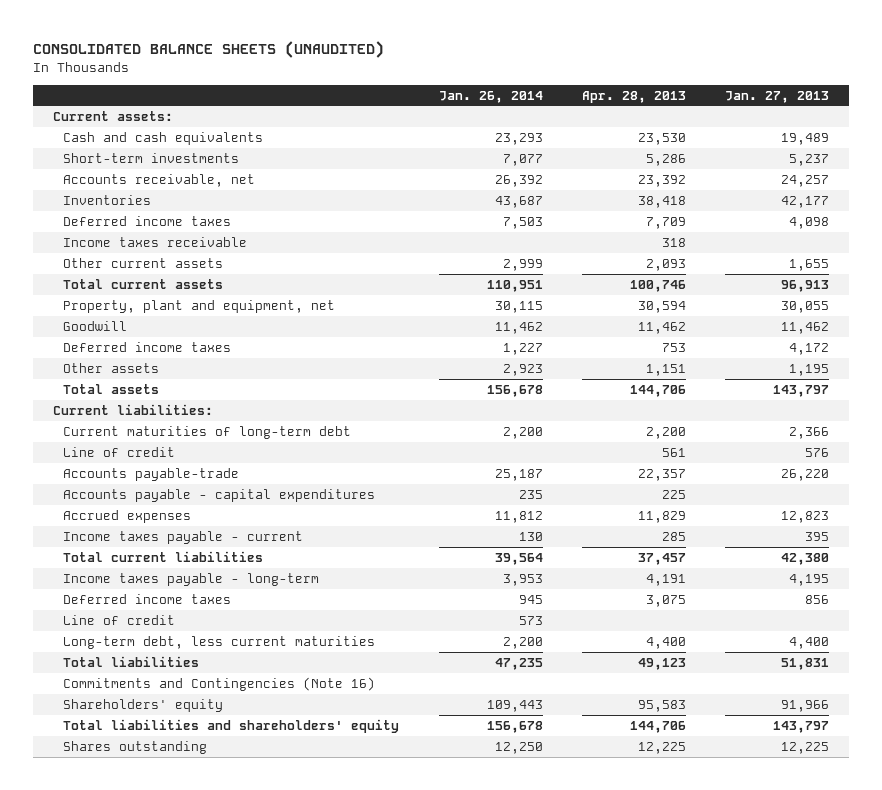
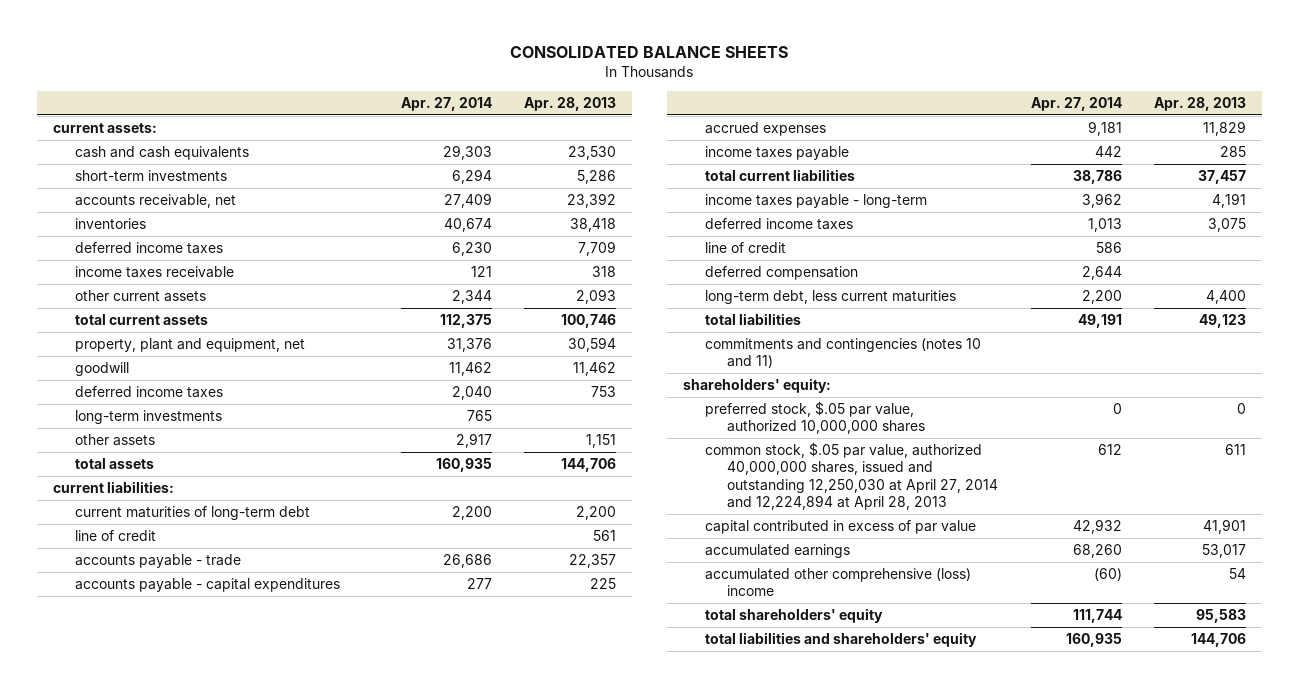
- CONSOLIDATED BALANCE SHEETS (UNAUDITED)
+ CONSOLIDATED BALANCE SHEETS
- | Jan. 26, 2014 | Apr. 28, 2013 | Jan. 27, 2013
+ | Apr. 27, 2014 | Apr. 28, 2013
- Current assets:
- Cash and cash equivalents | 23,293 | 23,530 | 19,489
- Short-term investments | 7,077 | 5,286 | 5,237
- Accounts receivable, net | 26,392 | 23,392 | 24,257
- Inventories | 43,687 | 38,418 | 42,177
- Deferred income taxes | 7,503 | 7,709 | 4,098
- Income taxes receivable | | 318 |
- Other current assets | 2,999 | 2,093 | 1,655
- Total current assets | 110,951 | 100,746 | 96,913
- Property, plant and equipment, net | 30,115 | 30,594 | 30,055
- Goodwill | 11,462 | 11,462 | 11,462
- Deferred income taxes | 1,227 | 753 | 4,172
- Other assets | 2,923 | 1,151 | 1,195
- Total assets | 156,678 | 144,706 | 143,797
- Current liabilities:
- Current maturities of long-term debt | 2,200 | 2,200 | 2,366
- Line of credit | | 561 | 576
- Accounts payable-trade | 25,187 | 22,357 | 26,220
- Accounts payable - capital expenditures | 235 | 225 |
- Accrued expenses | 11,812 | 11,829 | 12,823
- Income taxes payable - current | 130 | 285 | 395
- Total current liabilities | 39,564 | 37,457 | 42,380
- Income taxes payable - long-term | 3,953 | 4,191 | 4,195
- Deferred income taxes | 945 | 3,075 | 856
- Line of credit | 573 | |
- Long-term debt, less current maturities | 2,200 | 4,400 | 4,400
- Total liabilities | 47,235 | 49,123 | 51,831
- Commitments and Contingencies (Note 16)
- Shareholders' equity | 109,443 | 95,583 | 91,966
- Total liabilities and shareholders' equity | 156,678 | 144,706 | 143,797
- Shares outstanding | 12,250 | 12,225 | 12,225
+ current assets:
+ cash and cash equivalents | 29,303 | 23,530
+ short-term investments | 6,294 | 5,286
+ accounts receivable, net | 27,409 | 23,392
+ inventories | 40,674 | 38,418
+ deferred income taxes | 6,230 | 7,709
+ income taxes receivable | 121 | 318
+ other current assets | 2,344 | 2,093
+ total current assets | 112,375 | 100,746
+ property, plant and equipment, net | 31,376 | 30,594
+ goodwill | 11,462 | 11,462
+ deferred income taxes | 2,040 | 753
+ long-term investments | 765 |
+ other assets | 2,917 | 1,151
+ total assets | 160,935 | 144,706
+ current liabilities:
+ current maturities of long-term debt | 2,200 | 2,200
+ line of credit | | 561
+ accounts payable - trade | 26,686 | 22,357
+ accounts payable - capital expenditures | 277 | 225
+ accrued expenses | 9,181 | 11,829
+ income taxes payable | 442 | 285
+ total current liabilities | 38,786 | 37,457
+ income taxes payable - long-term | 3,962 | 4,191
+ deferred income taxes | 1,013 | 3,075
+ line of credit | 586 |
+ deferred compensation | 2,644 |
+ long-term debt, less current maturities | 2,200 | 4,400
+ total liabilities | 49,191 | 49,123
+ commitments and contingencies (notes 10 and 11)
+ shareholders' equity:
+ preferred stock, $.05 par value, authorized 10,000,000 shares | 0 | 0
+ common stock, $.05 par value, authorized 40,000,000 shares, issued and outstanding 12,250,030 at April 27, 2014 and 12,224,894 at April 28, 2013 | 612 | 611
+ capital contributed in excess of par value | 42,932 | 41,901
+ accumulated earnings | 68,260 | 53,017
+ accumulated other comprehensive (loss) income | (60) | 54
+ total shareholders' equity | 111,744 | 95,583
+ total liabilities and shareholders' equity | 160,935 | 144,706

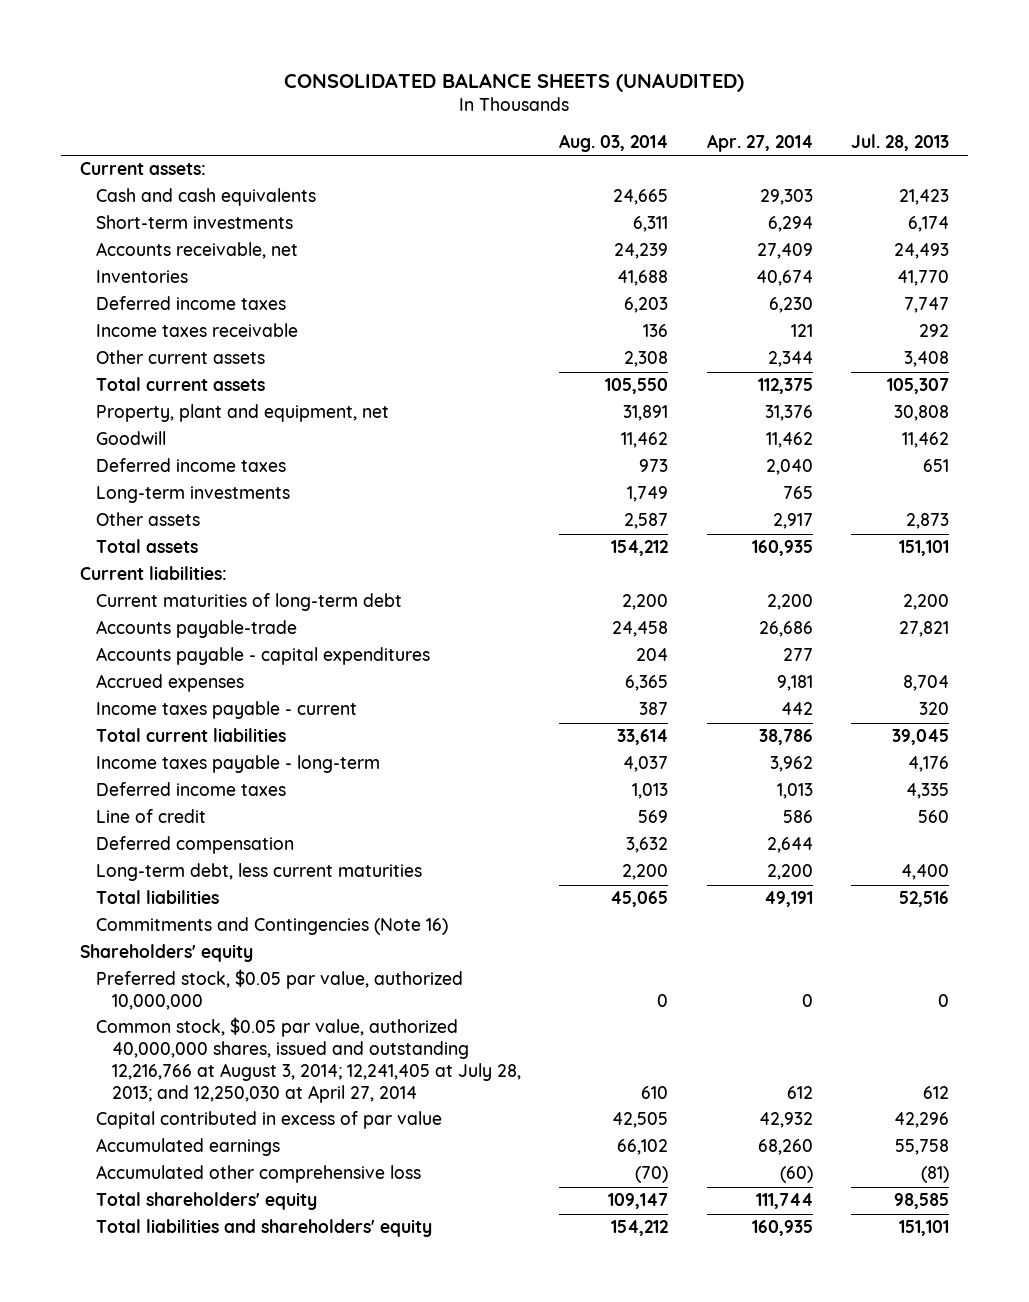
- CONSOLIDATED BALANCE SHEETS
+ CONSOLIDATED BALANCE SHEETS (UNAUDITED)
- | Apr. 27, 2014 | Apr. 28, 2013
+ | Aug. 03, 2014 | Apr. 27, 2014 | Jul. 28, 2013
- current assets:
- cash and cash equivalents | 29,303 | 23,530
- short-term investments | 6,294 | 5,286
- accounts receivable, net | 27,409 | 23,392
- inventories | 40,674 | 38,418
- deferred income taxes | 6,230 | 7,709
- income taxes receivable | 121 | 318
- other current assets | 2,344 | 2,093
- total current assets | 112,375 | 100,746
- property, plant and equipment, net | 31,376 | 30,594
- goodwill | 11,462 | 11,462
- deferred income taxes | 2,040 | 753
- long-term investments | 765 |
- other assets | 2,917 | 1,151
- total assets | 160,935 | 144,706
- current liabilities:
- current maturities of long-term debt | 2,200 | 2,200
- line of credit | | 561
- accounts payable - trade | 26,686 | 22,357
- accounts payable - capital expenditures | 277 | 225
- accrued expenses | 9,181 | 11,829
- income taxes payable | 442 | 285
- total current liabilities | 38,786 | 37,457
- income taxes payable - long-term | 3,962 | 4,191
- deferred income taxes | 1,013 | 3,075
- line of credit | 586 |
- deferred compensation | 2,644 |
- long-term debt, less current maturities | 2,200 | 4,400
- total liabilities | 49,191 | 49,123
- commitments and contingencies (notes 10 and 11)
- shareholders' equity:
- preferred stock, $.05 par value, authorized 10,000,000 shares | 0 | 0
- common stock, $.05 par value, authorized 40,000,000 shares, issued and outstanding 12,250,030 at April 27, 2014 and 12,224,894 at April 28, 2013 | 612 | 611
- capital contributed in excess of par value | 42,932 | 41,901
- accumulated earnings | 68,260 | 53,017
- accumulated other comprehensive (loss) income | (60) | 54
- total shareholders' equity | 111,744 | 95,583
- total liabilities and shareholders' equity | 160,935 | 144,706
+ Current assets:
+ Cash and cash equivalents | 24,665 | 29,303 | 21,423
+ Short-term investments | 6,311 | 6,294 | 6,174
+ Accounts receivable, net | 24,239 | 27,409 | 24,493
+ Inventories | 41,688 | 40,674 | 41,770
+ Deferred income taxes | 6,203 | 6,230 | 7,747
+ Income taxes receivable | 136 | 121 | 292
+ Other current assets | 2,308 | 2,344 | 3,408
+ Total current assets | 105,550 | 112,375 | 105,307
+ Property, plant and equipment, net | 31,891 | 31,376 | 30,808
+ Goodwill | 11,462 | 11,462 | 11,462
+ Deferred income taxes | 973 | 2,040 | 651
+ Long-term investments | 1,749 | 765 |
+ Other assets | 2,587 | 2,917 | 2,873
+ Total assets | 154,212 | 160,935 | 151,101
+ Current liabilities:
+ Current maturities of long-term debt | 2,200 | 2,200 | 2,200
+ Accounts payable-trade | 24,458 | 26,686 | 27,821
+ Accounts payable - capital expenditures | 204 | 277 |
+ Accrued expenses | 6,365 | 9,181 | 8,704
+ Income taxes payable - current | 387 | 442 | 320
+ Total current liabilities | 33,614 | 38,786 | 39,045
+ Income taxes payable - long-term | 4,037 | 3,962 | 4,176
+ Deferred income taxes | 1,013 | 1,013 | 4,335
+ Line of credit | 569 | 586 | 560
+ Deferred compensation | 3,632 | 2,644 |
+ Long-term debt, less current maturities | 2,200 | 2,200 | 4,400
+ Total liabilities | 45,065 | 49,191 | 52,516
+ Commitments and Contingencies (Note 16)
+ Shareholders' equity
+ Preferred stock, $0.05 par value, authorized 10,000,000 | 0 | 0 | 0
+ Common stock, $0.05 par value, authorized 40,000,000 shares, issued and outstanding 12,216,766 at August 3, 2014; 12,241,405 at July 28, 2013; and 12,250,030 at April 27, 2014 | 610 | 612 | 612
+ Capital contributed in excess of par value | 42,505 | 42,932 | 42,296
+ Accumulated earnings | 66,102 | 68,260 | 55,758
+ Accumulated other comprehensive loss | (70) | (60) | (81)
+ Total shareholders' equity | 109,147 | 111,744 | 98,585
+ Total liabilities and shareholders' equity | 154,212 | 160,935 | 151,101

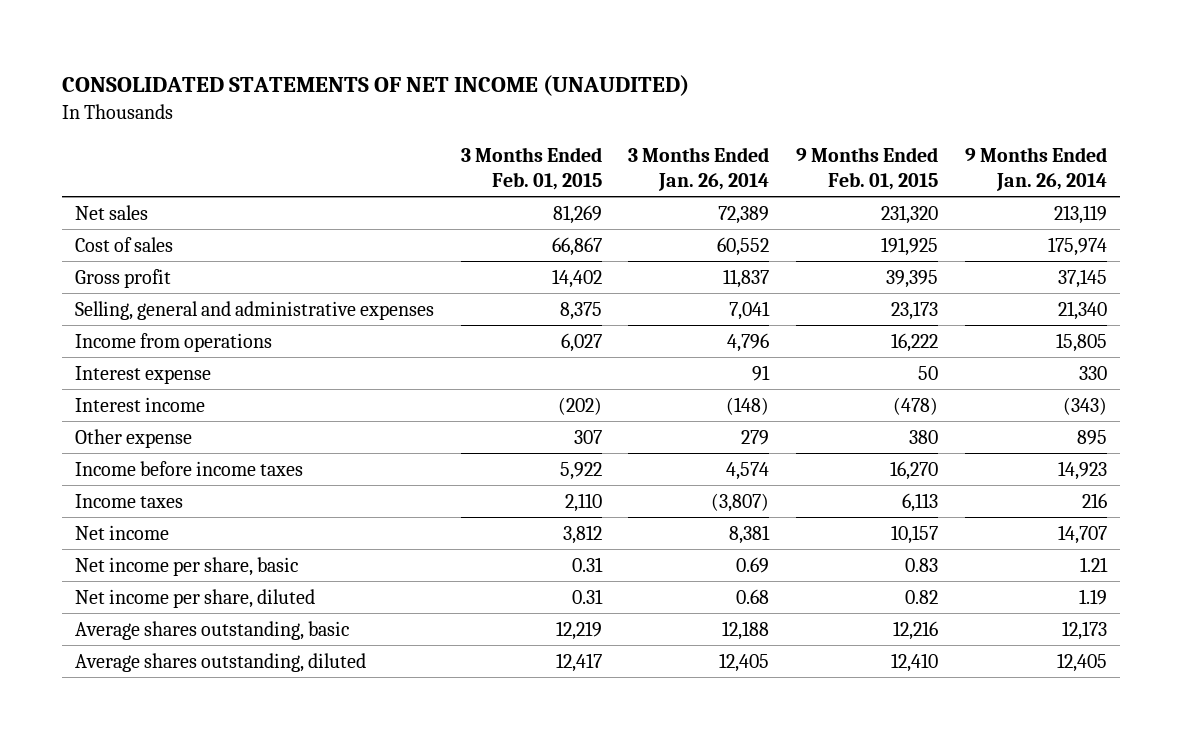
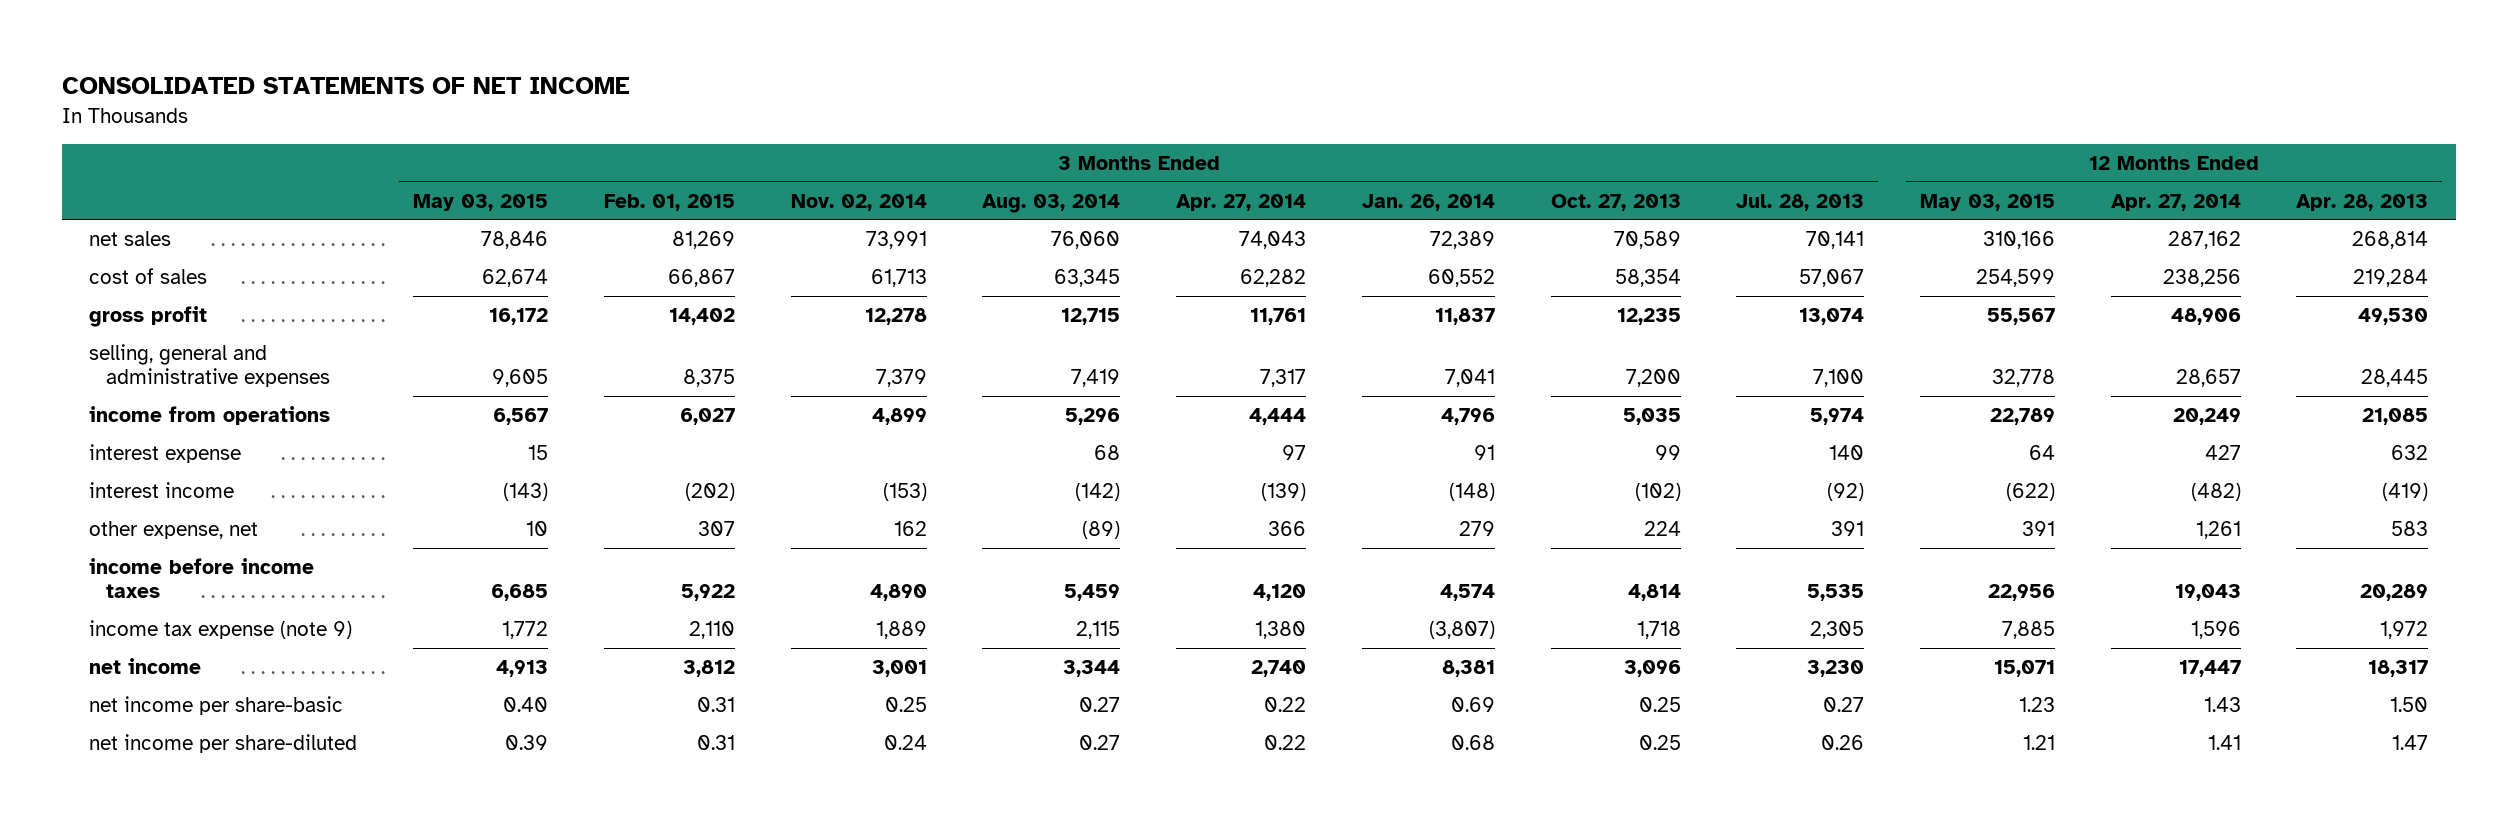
- CONSOLIDATED STATEMENTS OF NET INCOME (UNAUDITED)
+ CONSOLIDATED STATEMENTS OF NET INCOME
- | 3 Months Ended Feb. 01, 2015 | 3 Months Ended Jan. 26, 2014 | 9 Months Ended Feb. 01, 2015 | 9 Months Ended Jan. 26, 2014
+ | 3 Months Ended May 03, 2015 | 3 Months Ended Feb. 01, 2015 | 3 Months Ended Nov. 02, 2014 | 3 Months Ended Aug. 03, 2014 | 3 Months Ended Apr. 27, 2014 | 3 Months Ended Jan. 26, 2014 | 3 Months Ended Oct. 27, 2013 | 3 Months Ended Jul. 28, 2013 | 12 Months Ended May 03, 2015 | 12 Months Ended Apr. 27, 2014 | 12 Months Ended Apr. 28, 2013
- Net sales | 81,269 | 72,389 | 231,320 | 213,119
- Cost of sales | 66,867 | 60,552 | 191,925 | 175,974
- Gross profit | 14,402 | 11,837 | 39,395 | 37,145
- Selling, general and administrative expenses | 8,375 | 7,041 | 23,173 | 21,340
- Income from operations | 6,027 | 4,796 | 16,222 | 15,805
- Interest expense | | 91 | 50 | 330
- Interest income | (202) | (148) | (478) | (343)
- Other expense | 307 | 279 | 380 | 895
- Income before income taxes | 5,922 | 4,574 | 16,270 | 14,923
- Income taxes | 2,110 | (3,807) | 6,113 | 216
- Net income | 3,812 | 8,381 | 10,157 | 14,707
- Net income per share, basic | 0.31 | 0.69 | 0.83 | 1.21
- Net income per share, diluted | 0.31 | 0.68 | 0.82 | 1.19
- Average shares outstanding, basic | 12,219 | 12,188 | 12,216 | 12,173
- Average shares outstanding, diluted | 12,417 | 12,405 | 12,410 | 12,405
+ net sales | 78,846 | 81,269 | 73,991 | 76,060 | 74,043 | 72,389 | 70,589 | 70,141 | 310,166 | 287,162 | 268,814
+ cost of sales | 62,674 | 66,867 | 61,713 | 63,345 | 62,282 | 60,552 | 58,354 | 57,067 | 254,599 | 238,256 | 219,284
+ gross profit | 16,172 | 14,402 | 12,278 | 12,715 | 11,761 | 11,837 | 12,235 | 13,074 | 55,567 | 48,906 | 49,530
+ selling, general and administrative expenses | 9,605 | 8,375 | 7,379 | 7,419 | 7,317 | 7,041 | 7,200 | 7,100 | 32,778 | 28,657 | 28,445
+ income from operations | 6,567 | 6,027 | 4,899 | 5,296 | 4,444 | 4,796 | 5,035 | 5,974 | 22,789 | 20,249 | 21,085
+ interest expense | 15 | | | 68 | 97 | 91 | 99 | 140 | 64 | 427 | 632
+ interest income | (143) | (202) | (153) | (142) | (139) | (148) | (102) | (92) | (622) | (482) | (419)
+ other expense, net | 10 | 307 | 162 | (89) | 366 | 279 | 224 | 391 | 391 | 1,261 | 583
+ income before income taxes | 6,685 | 5,922 | 4,890 | 5,459 | 4,120 | 4,574 | 4,814 | 5,535 | 22,956 | 19,043 | 20,289
+ income tax expense (note 9) | 1,772 | 2,110 | 1,889 | 2,115 | 1,380 | (3,807) | 1,718 | 2,305 | 7,885 | 1,596 | 1,972
+ net income | 4,913 | 3,812 | 3,001 | 3,344 | 2,740 | 8,381 | 3,096 | 3,230 | 15,071 | 17,447 | 18,317
+ net income per share-basic | 0.40 | 0.31 | 0.25 | 0.27 | 0.22 | 0.69 | 0.25 | 0.27 | 1.23 | 1.43 | 1.50
+ net income per share-diluted | 0.39 | 0.31 | 0.24 | 0.27 | 0.22 | 0.68 | 0.25 | 0.26 | 1.21 | 1.41 | 1.47

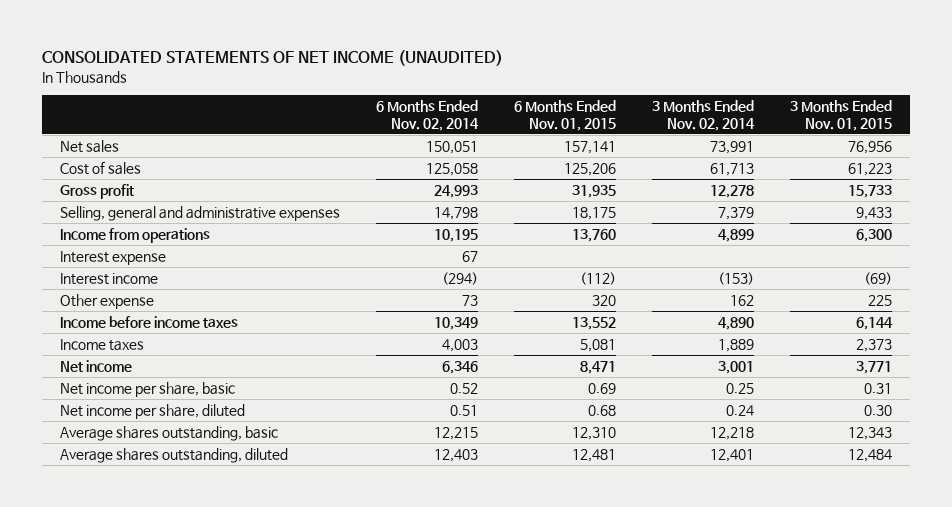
- CONSOLIDATED STATEMENTS OF NET INCOME
+ CONSOLIDATED STATEMENTS OF NET INCOME (UNAUDITED)
- | 3 Months Ended May 03, 2015 | 3 Months Ended Feb. 01, 2015 | 3 Months Ended Nov. 02, 2014 | 3 Months Ended Aug. 03, 2014 | 3 Months Ended Apr. 27, 2014 | 3 Months Ended Jan. 26, 2014 | 3 Months Ended Oct. 27, 2013 | 3 Months Ended Jul. 28, 2013 | 12 Months Ended May 03, 2015 | 12 Months Ended Apr. 27, 2014 | 12 Months Ended Apr. 28, 2013
+ | 6 Months Ended Nov. 02, 2014 | 6 Months Ended Nov. 01, 2015 | 3 Months Ended Nov. 02, 2014 | 3 Months Ended Nov. 01, 2015
- net sales | 78,846 | 81,269 | 73,991 | 76,060 | 74,043 | 72,389 | 70,589 | 70,141 | 310,166 | 287,162 | 268,814
- cost of sales | 62,674 | 66,867 | 61,713 | 63,345 | 62,282 | 60,552 | 58,354 | 57,067 | 254,599 | 238,256 | 219,284
- gross profit | 16,172 | 14,402 | 12,278 | 12,715 | 11,761 | 11,837 | 12,235 | 13,074 | 55,567 | 48,906 | 49,530
- selling, general and administrative expenses | 9,605 | 8,375 | 7,379 | 7,419 | 7,317 | 7,041 | 7,200 | 7,100 | 32,778 | 28,657 | 28,445
- income from operations | 6,567 | 6,027 | 4,899 | 5,296 | 4,444 | 4,796 | 5,035 | 5,974 | 22,789 | 20,249 | 21,085
- interest expense | 15 | | | 68 | 97 | 91 | 99 | 140 | 64 | 427 | 632
- interest income | (143) | (202) | (153) | (142) | (139) | (148) | (102) | (92) | (622) | (482) | (419)
- other expense, net | 10 | 307 | 162 | (89) | 366 | 279 | 224 | 391 | 391 | 1,261 | 583
- income before income taxes | 6,685 | 5,922 | 4,890 | 5,459 | 4,120 | 4,574 | 4,814 | 5,535 | 22,956 | 19,043 | 20,289
- income tax expense (note 9) | 1,772 | 2,110 | 1,889 | 2,115 | 1,380 | (3,807) | 1,718 | 2,305 | 7,885 | 1,596 | 1,972
- net income | 4,913 | 3,812 | 3,001 | 3,344 | 2,740 | 8,381 | 3,096 | 3,230 | 15,071 | 17,447 | 18,317
- net income per share-basic | 0.40 | 0.31 | 0.25 | 0.27 | 0.22 | 0.69 | 0.25 | 0.27 | 1.23 | 1.43 | 1.50
- net income per share-diluted | 0.39 | 0.31 | 0.24 | 0.27 | 0.22 | 0.68 | 0.25 | 0.26 | 1.21 | 1.41 | 1.47
+ Net sales | 150,051 | 157,141 | 73,991 | 76,956
+ Cost of sales | 125,058 | 125,206 | 61,713 | 61,223
+ Gross profit | 24,993 | 31,935 | 12,278 | 15,733
+ Selling, general and administrative expenses | 14,798 | 18,175 | 7,379 | 9,433
+ Income from operations | 10,195 | 13,760 | 4,899 | 6,300
+ Interest expense | 67 | | |
+ Interest income | (294) | (112) | (153) | (69)
+ Other expense | 73 | 320 | 162 | 225
+ Income before income taxes | 10,349 | 13,552 | 4,890 | 6,144
+ Income taxes | 4,003 | 5,081 | 1,889 | 2,373
+ Net income | 6,346 | 8,471 | 3,001 | 3,771
+ Net income per share, basic | 0.52 | 0.69 | 0.25 | 0.31
+ Net income per share, diluted | 0.51 | 0.68 | 0.24 | 0.30
+ Average shares outstanding, basic | 12,215 | 12,310 | 12,218 | 12,343
+ Average shares outstanding, diluted | 12,403 | 12,481 | 12,401 | 12,484

